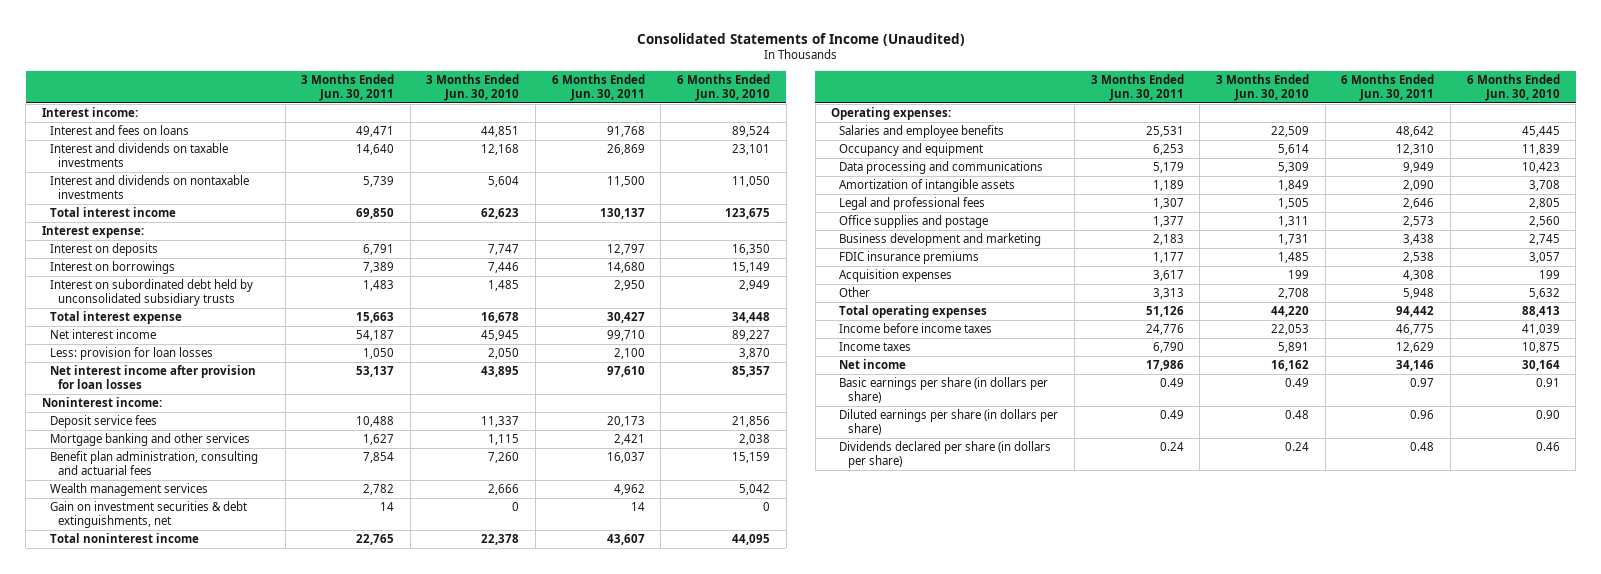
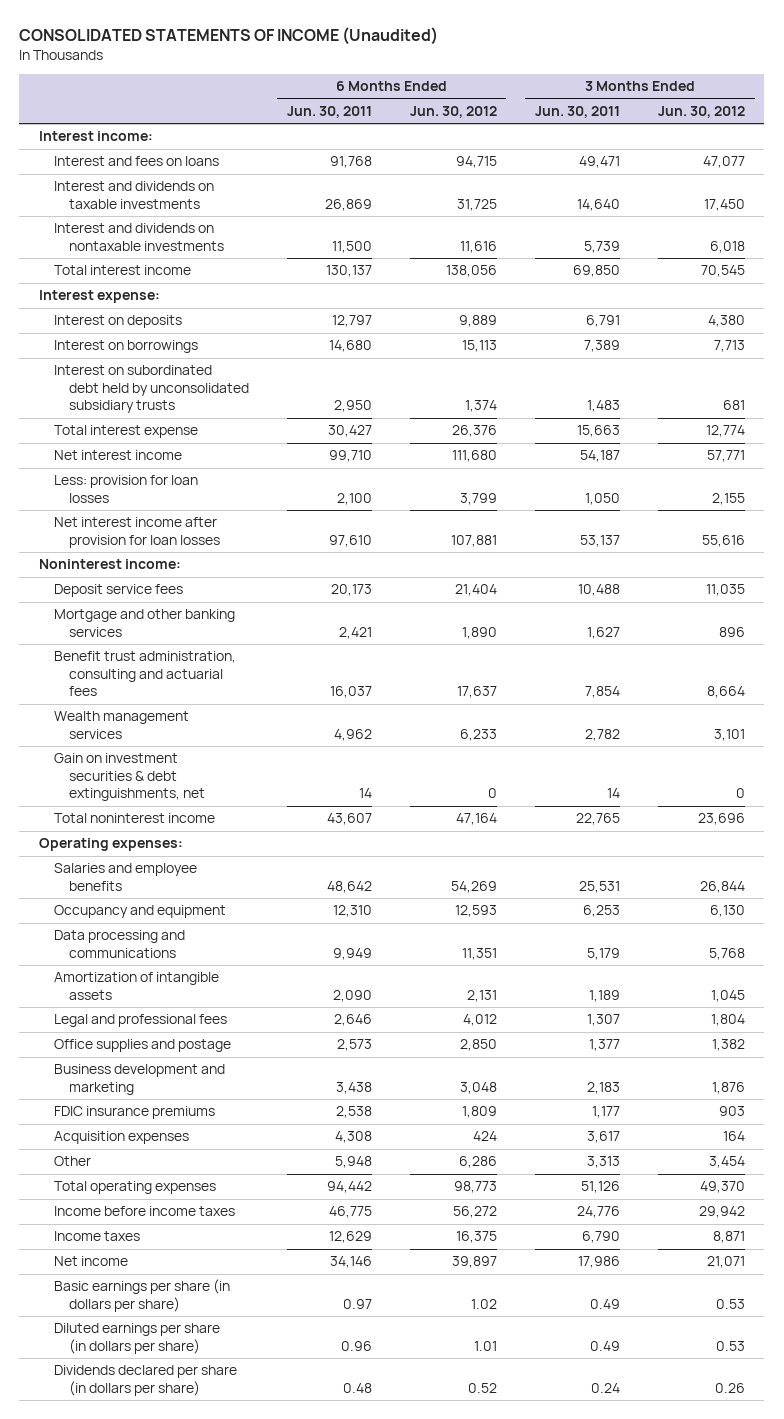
- Consolidated Statements of Income (Unaudited)
+ CONSOLIDATED STATEMENTS OF INCOME (Unaudited)
- | 3 Months Ended Jun. 30, 2011 | 3 Months Ended Jun. 30, 2010 | 6 Months Ended Jun. 30, 2011 | 6 Months Ended Jun. 30, 2010
+ | 6 Months Ended Jun. 30, 2011 | 6 Months Ended Jun. 30, 2012 | 3 Months Ended Jun. 30, 2011 | 3 Months Ended Jun. 30, 2012
- Mortgage banking and other services | 1,627 | 1,115 | 2,421 | 2,038
- Benefit plan administration, consulting and actuarial fees | 7,854 | 7,260 | 16,037 | 15,159
+ Mortgage and other banking services | 2,421 | 1,890 | 1,627 | 896
+ Benefit trust administration, consulting and actuarial fees | 16,037 | 17,637 | 7,854 | 8,664

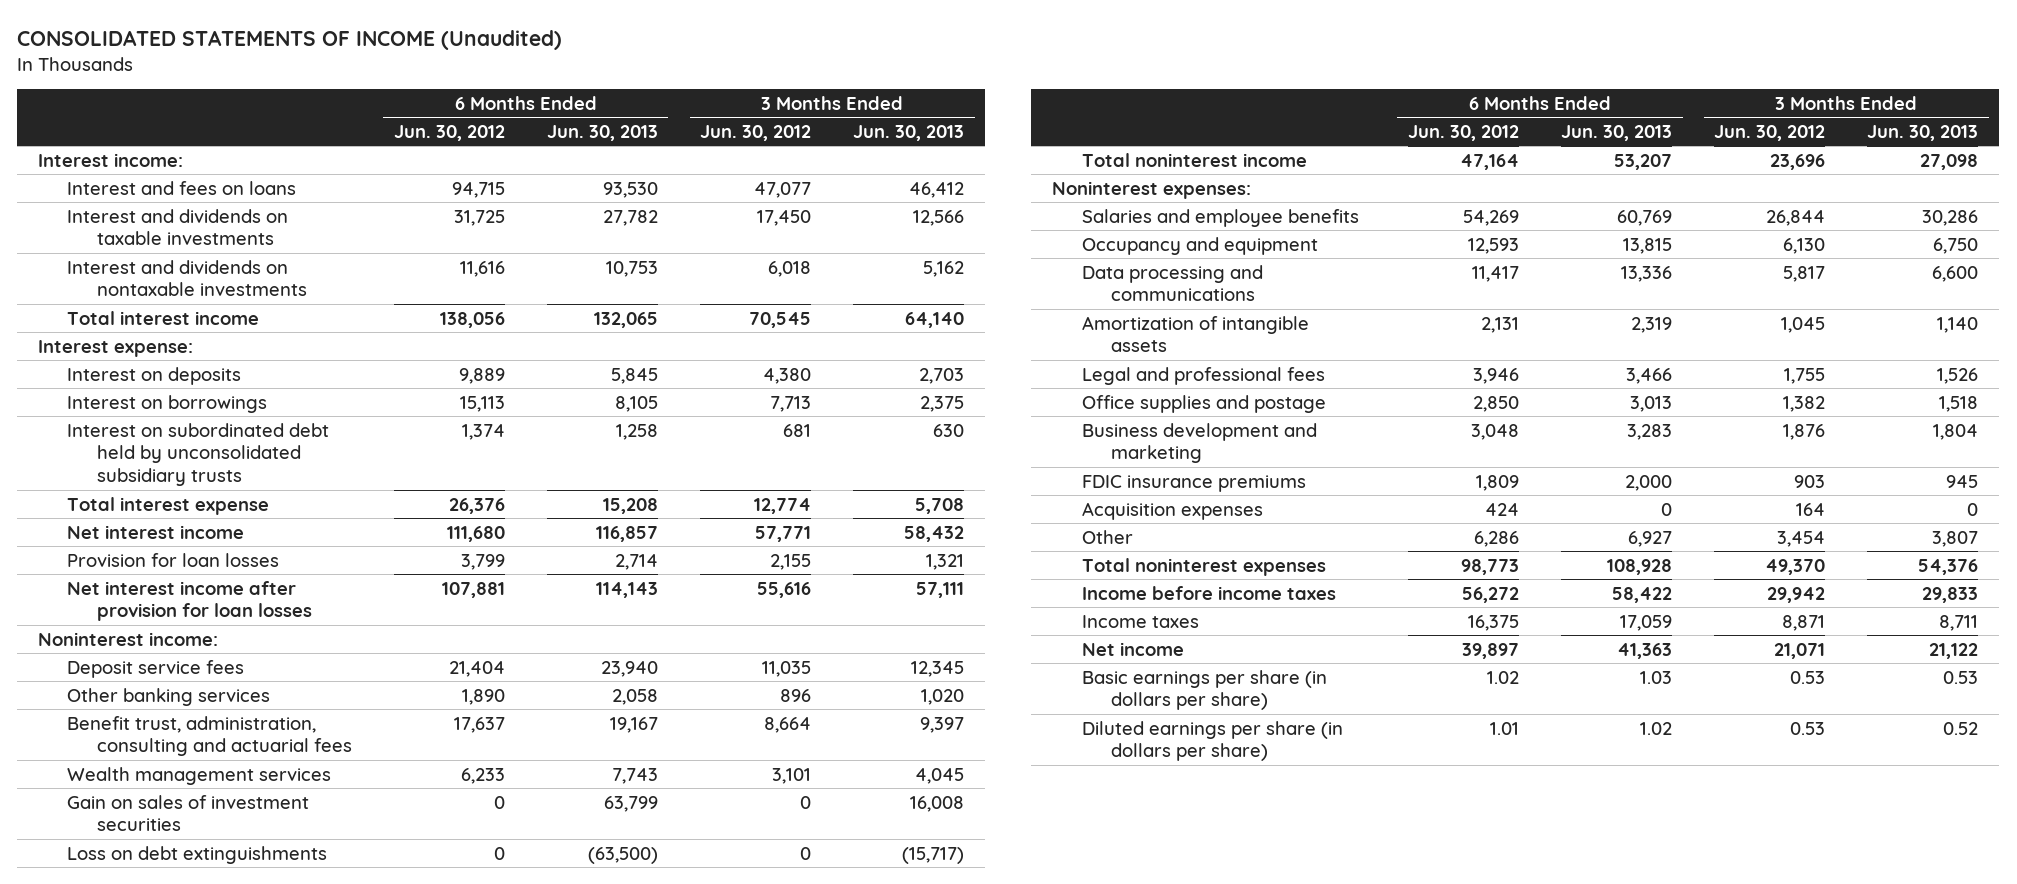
- | 6 Months Ended Jun. 30, 2011 | 6 Months Ended Jun. 30, 2012 | 3 Months Ended Jun. 30, 2011 | 3 Months Ended Jun. 30, 2012
+ | 6 Months Ended Jun. 30, 2012 | 6 Months Ended Jun. 30, 2013 | 3 Months Ended Jun. 30, 2012 | 3 Months Ended Jun. 30, 2013
- Less: provision for loan losses | 2,100 | 3,799 | 1,050 | 2,155
+ Provision for loan losses | 3,799 | 2,714 | 2,155 | 1,321
- Mortgage and other banking services | 2,421 | 1,890 | 1,627 | 896
- Benefit trust administration, consulting and actuarial fees | 16,037 | 17,637 | 7,854 | 8,664
+ Other banking services | 1,890 | 2,058 | 896 | 1,020
+ Benefit trust, administration, consulting and actuarial fees | 17,637 | 19,167 | 8,664 | 9,397
- Gain on investment securities & debt extinguishments, net | 14 | 0 | 14 | 0
+ Gain on sales of investment securities | 0 | 63,799 | 0 | 16,008
+ Loss on debt extinguishments | 0 | (63,500) | 0 | (15,717)
- Operating expenses:
+ Noninterest expenses:
- Data processing and communications | 9,949 | 11,351 | 5,179 | 5,768
+ Data processing and communications | 11,417 | 13,336 | 5,817 | 6,600
- Legal and professional fees | 2,646 | 4,012 | 1,307 | 1,804
+ Legal and professional fees | 3,946 | 3,466 | 1,755 | 1,526
- Total operating expenses | 94,442 | 98,773 | 51,126 | 49,370
+ Total noninterest expenses | 98,773 | 108,928 | 49,370 | 54,376
- Dividends declared per share (in dollars per share) | 0.48 | 0.52 | 0.24 | 0.26

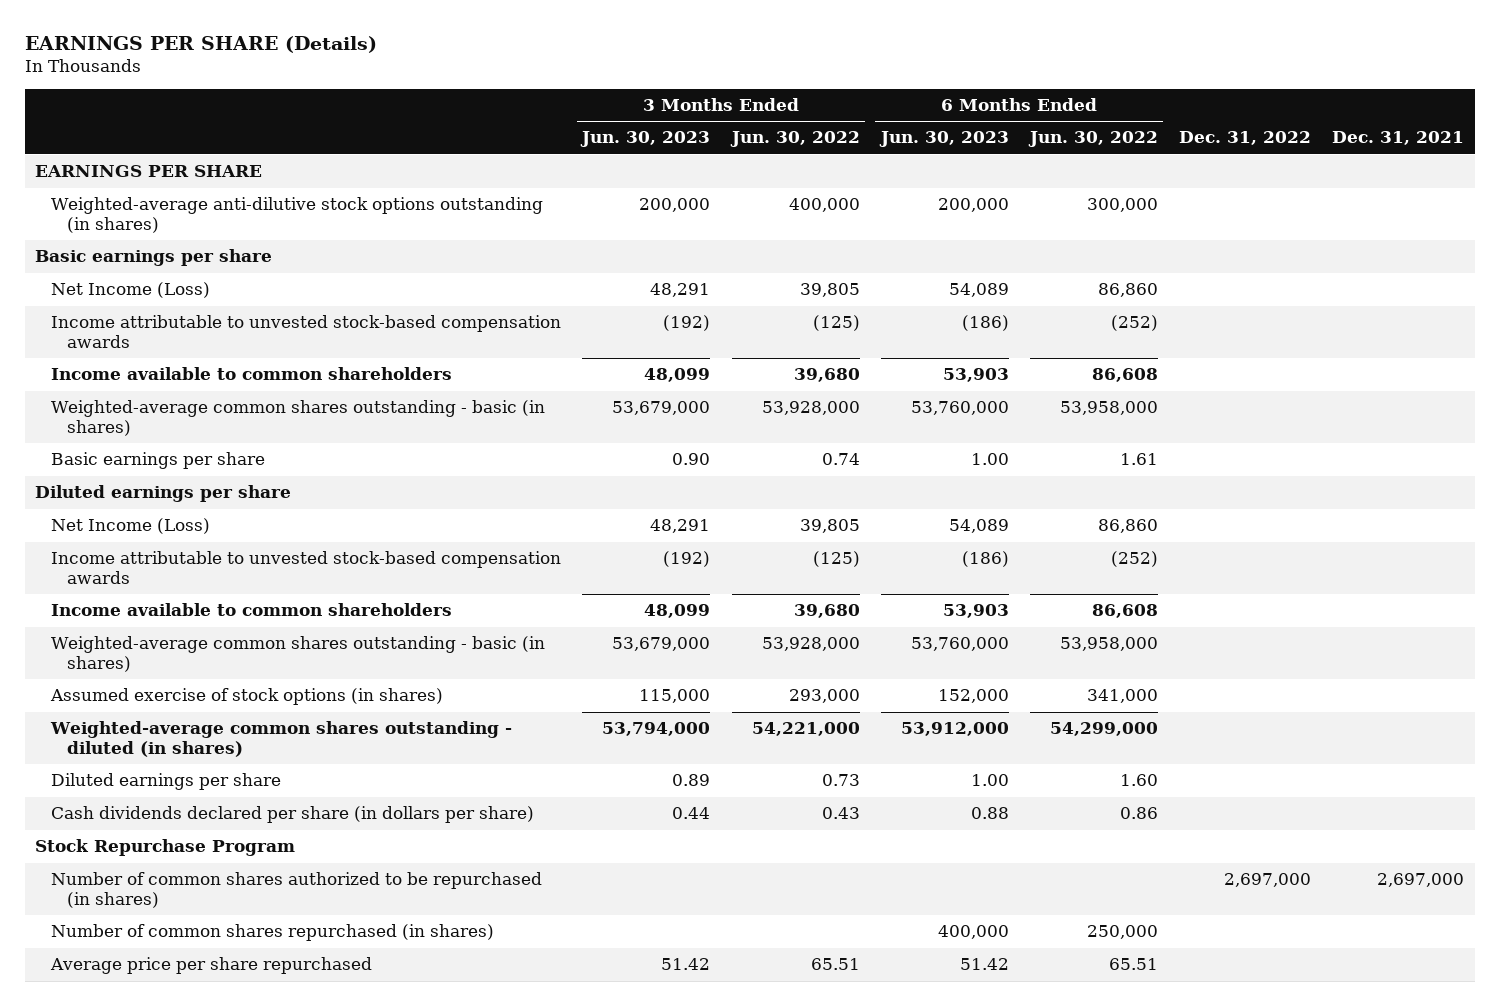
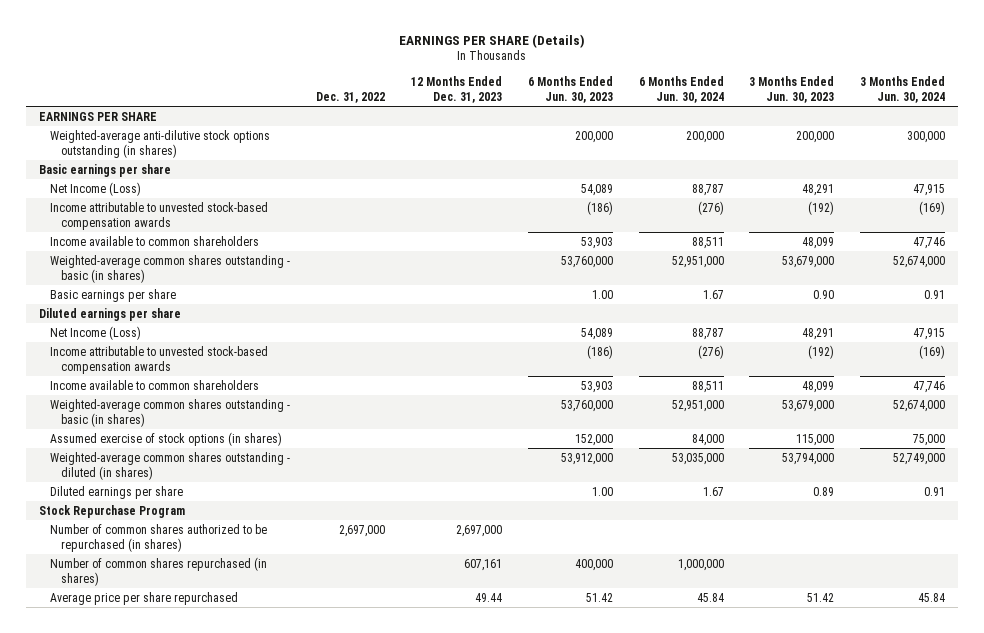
- | 3 Months Ended Jun. 30, 2023 | 3 Months Ended Jun. 30, 2022 | 6 Months Ended Jun. 30, 2023 | 6 Months Ended Jun. 30, 2022 | Dec. 31, 2022 | Dec. 31, 2021
+ | Dec. 31, 2022 | 12 Months Ended Dec. 31, 2023 | 6 Months Ended Jun. 30, 2023 | 6 Months Ended Jun. 30, 2024 | 3 Months Ended Jun. 30, 2023 | 3 Months Ended Jun. 30, 2024
- Cash dividends declared per share (in dollars per share) | 0.44 | 0.43 | 0.88 | 0.86 | |

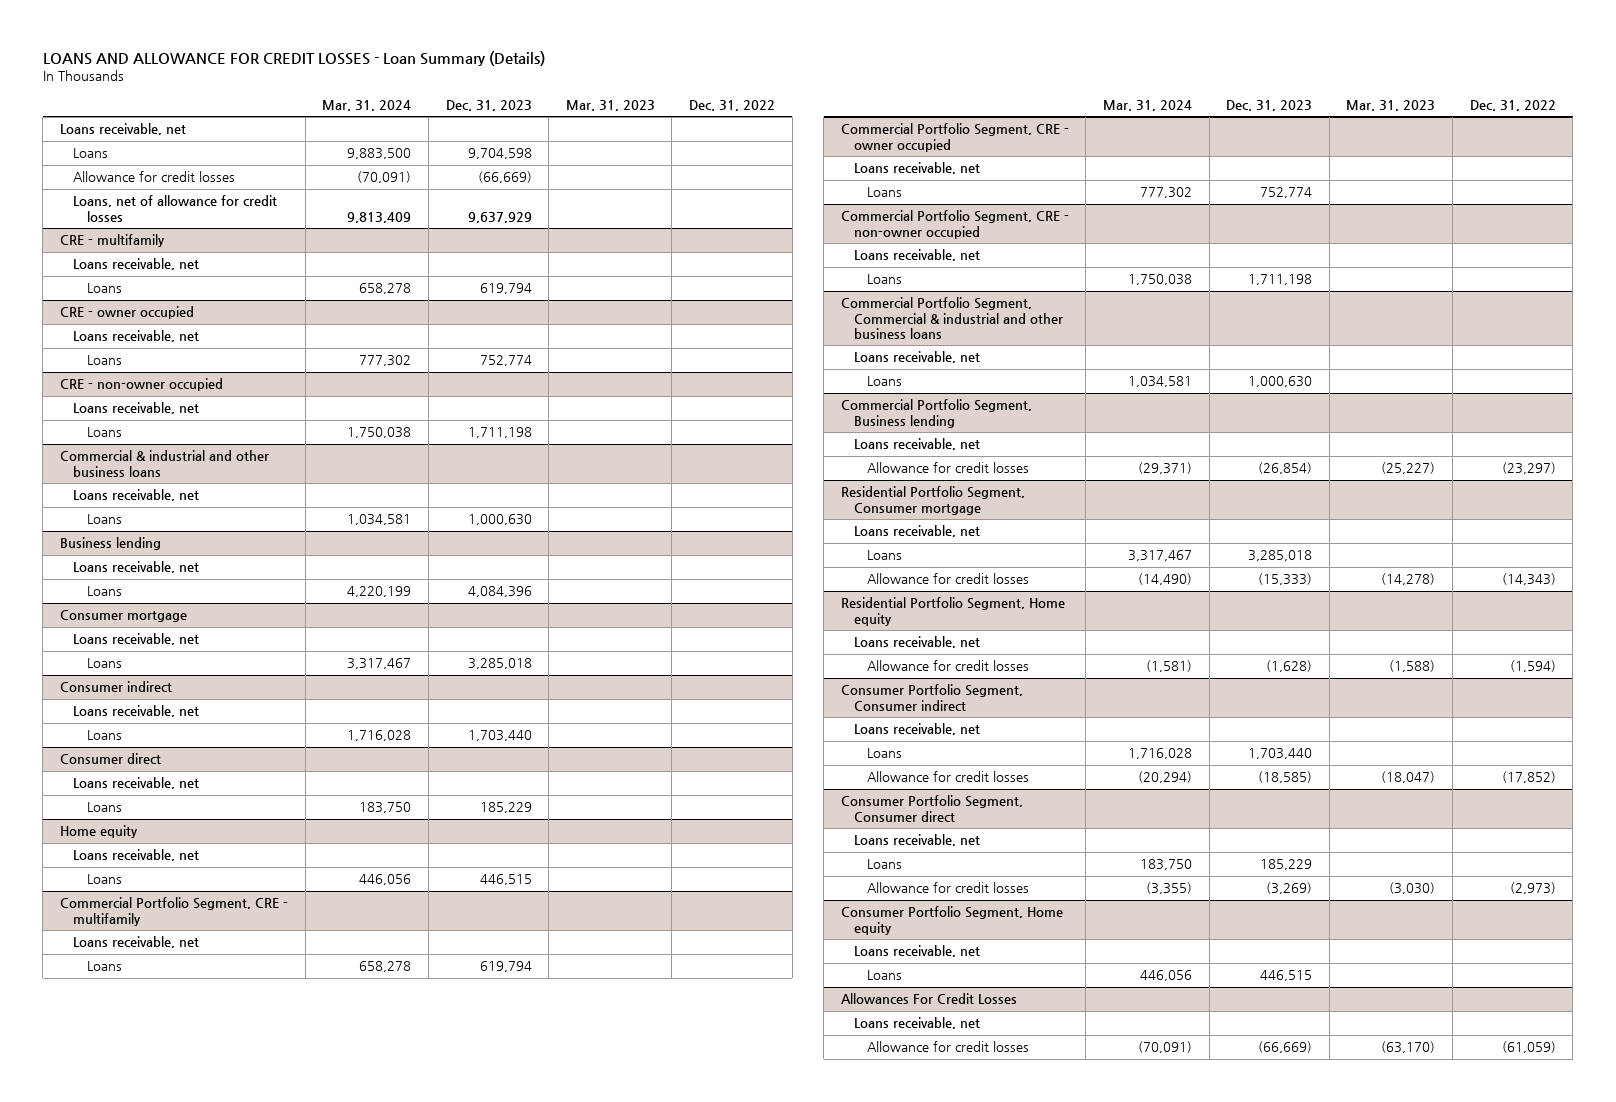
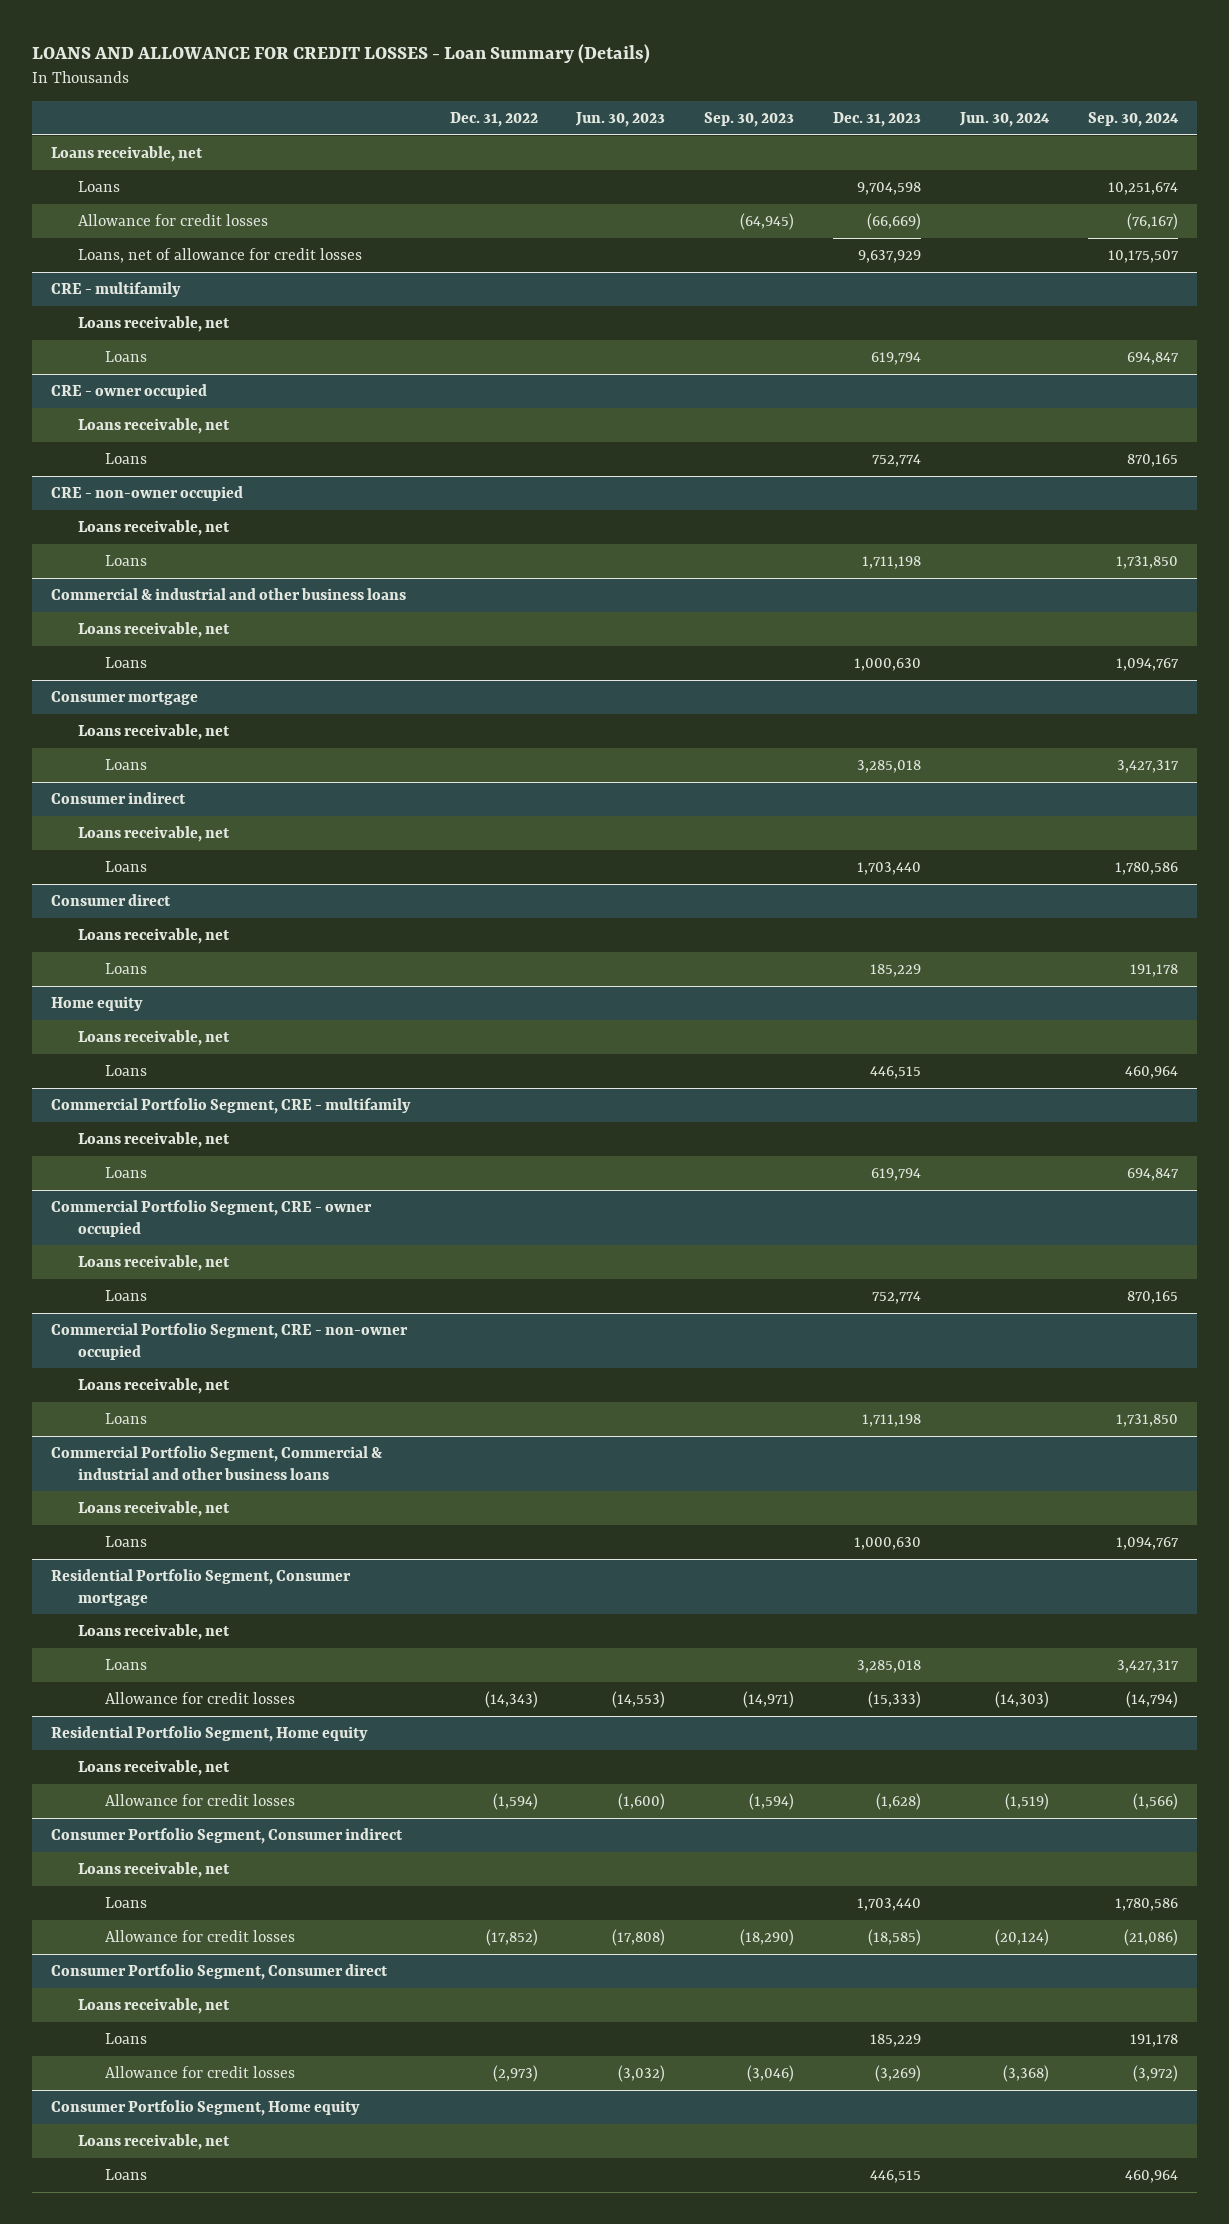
- | Mar. 31, 2024 | Dec. 31, 2023 | Mar. 31, 2023 | Dec. 31, 2022
+ | Dec. 31, 2022 | Jun. 30, 2023 | Sep. 30, 2023 | Dec. 31, 2023 | Jun. 30, 2024 | Sep. 30, 2024
- Business lending
- Loans receivable, net
- Loans | 4,220,199 | 4,084,396 | |
- Commercial Portfolio Segment, Business lending
- Loans receivable, net
- Allowance for credit losses | (29,371) | (26,854) | (25,227) | (23,297)
- Allowances For Credit Losses
- Loans receivable, net
- Allowance for credit losses | (70,091) | (66,669) | (63,170) | (61,059)

